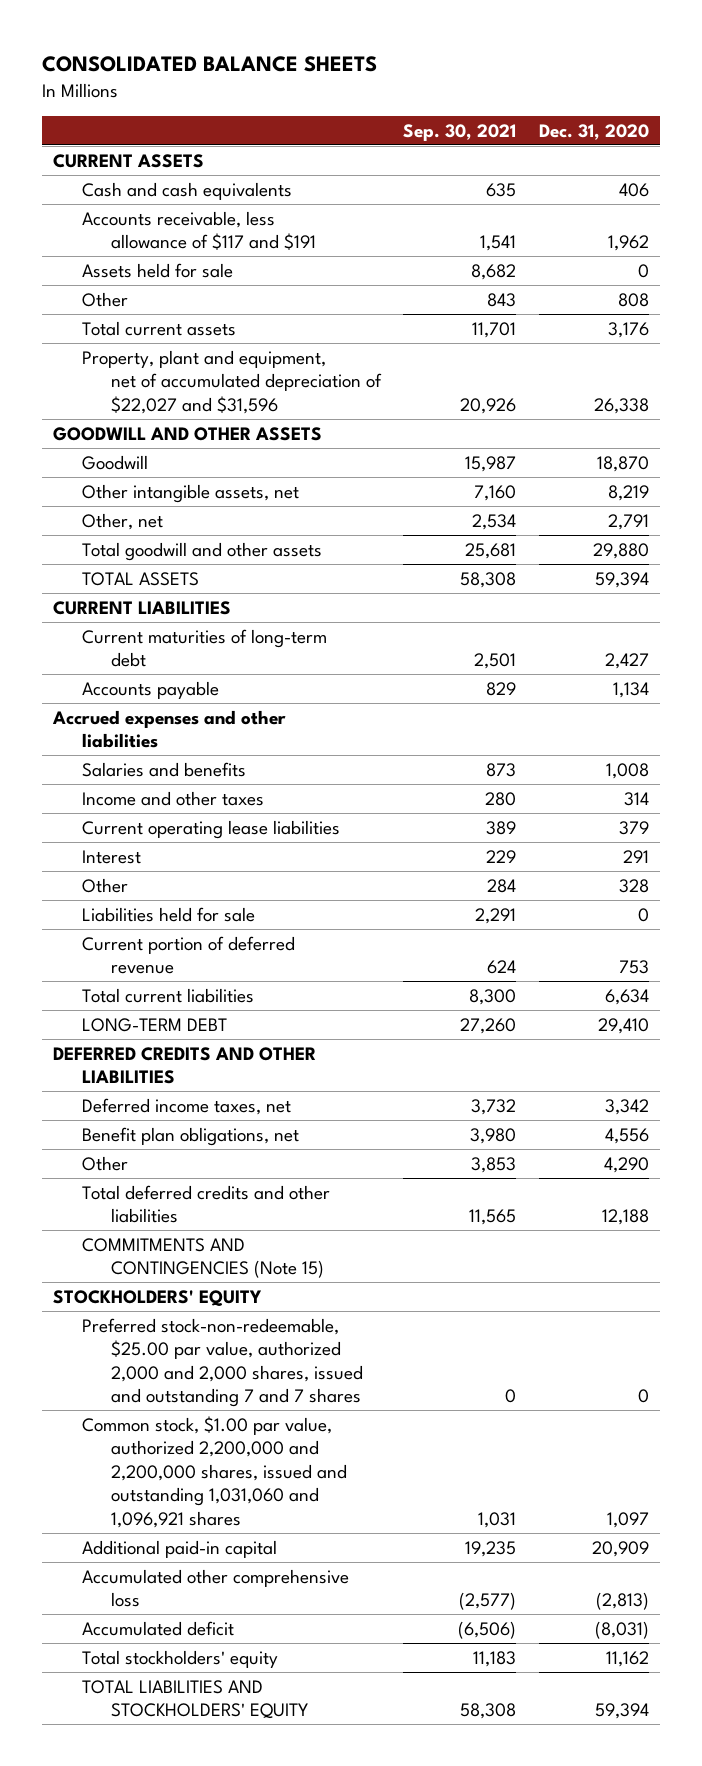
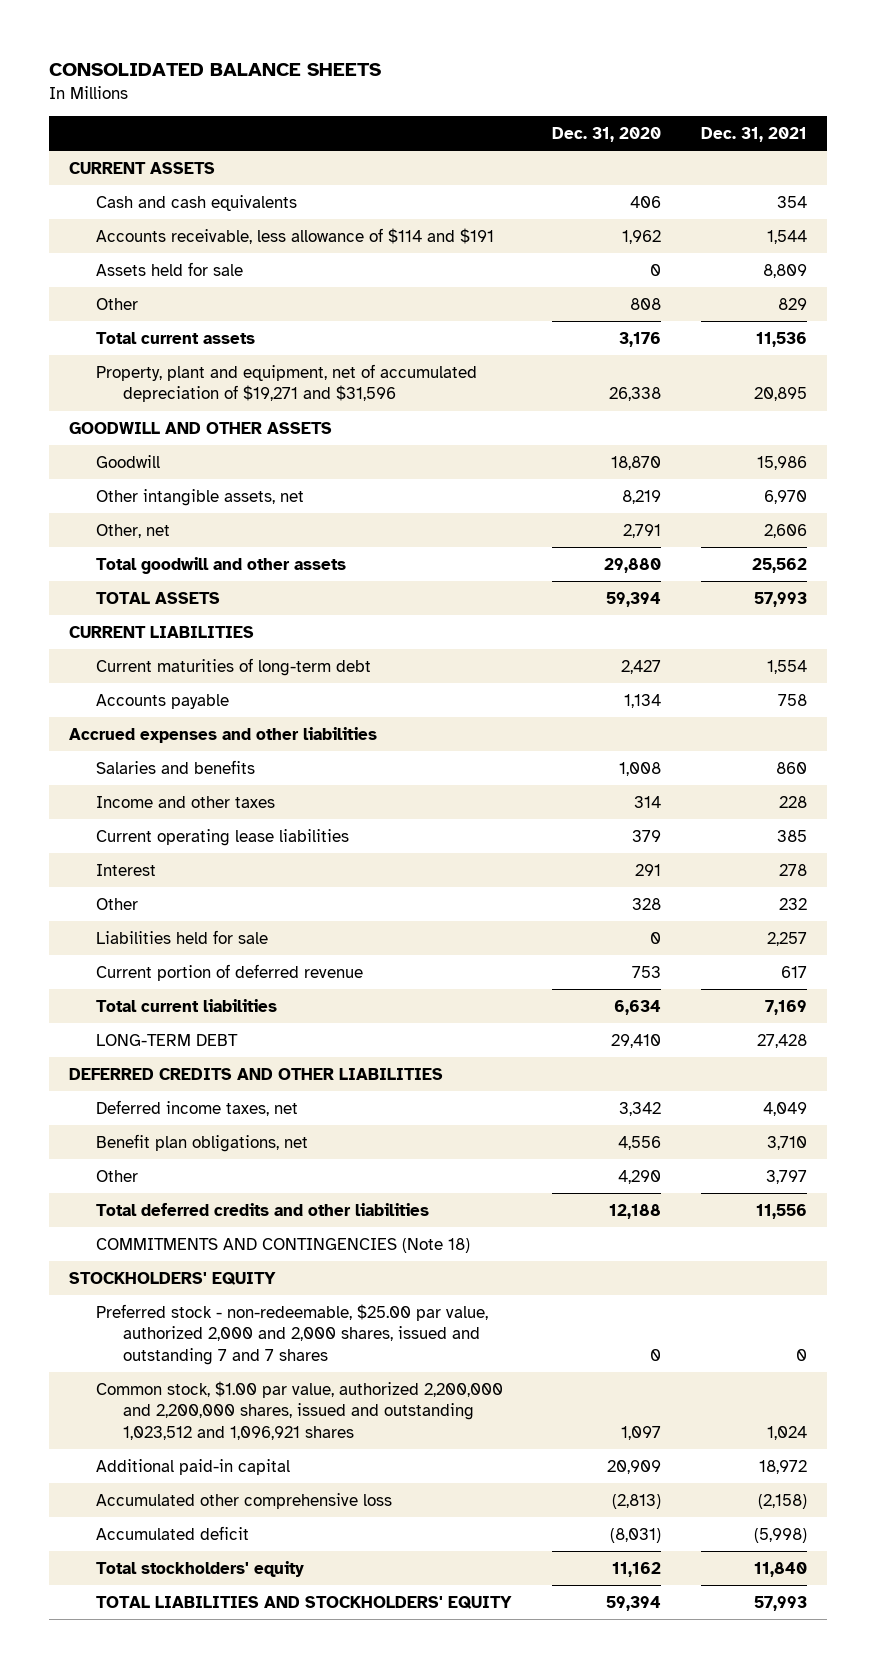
- | Sep. 30, 2021 | Dec. 31, 2020
+ | Dec. 31, 2020 | Dec. 31, 2021
- Accounts receivable, less allowance of $117 and $191 | 1,541 | 1,962
+ Accounts receivable, less allowance of $114 and $191 | 1,962 | 1,544
- Property, plant and equipment, net of accumulated depreciation of $22,027 and $31,596 | 20,926 | 26,338
+ Property, plant and equipment, net of accumulated depreciation of $19,271 and $31,596 | 26,338 | 20,895
- COMMITMENTS AND CONTINGENCIES (Note 15)
+ COMMITMENTS AND CONTINGENCIES (Note 18)
- Preferred stock-non-redeemable, $25.00 par value, authorized 2,000 and 2,000 shares, issued and outstanding 7 and 7 shares | 0 | 0
- Common stock, $1.00 par value, authorized 2,200,000 and 2,200,000 shares, issued and outstanding 1,031,060 and 1,096,921 shares | 1,031 | 1,097
+ Preferred stock - non-redeemable, $25.00 par value, authorized 2,000 and 2,000 shares, issued and outstanding 7 and 7 shares | 0 | 0
+ Common stock, $1.00 par value, authorized 2,200,000 and 2,200,000 shares, issued and outstanding 1,023,512 and 1,096,921 shares | 1,097 | 1,024

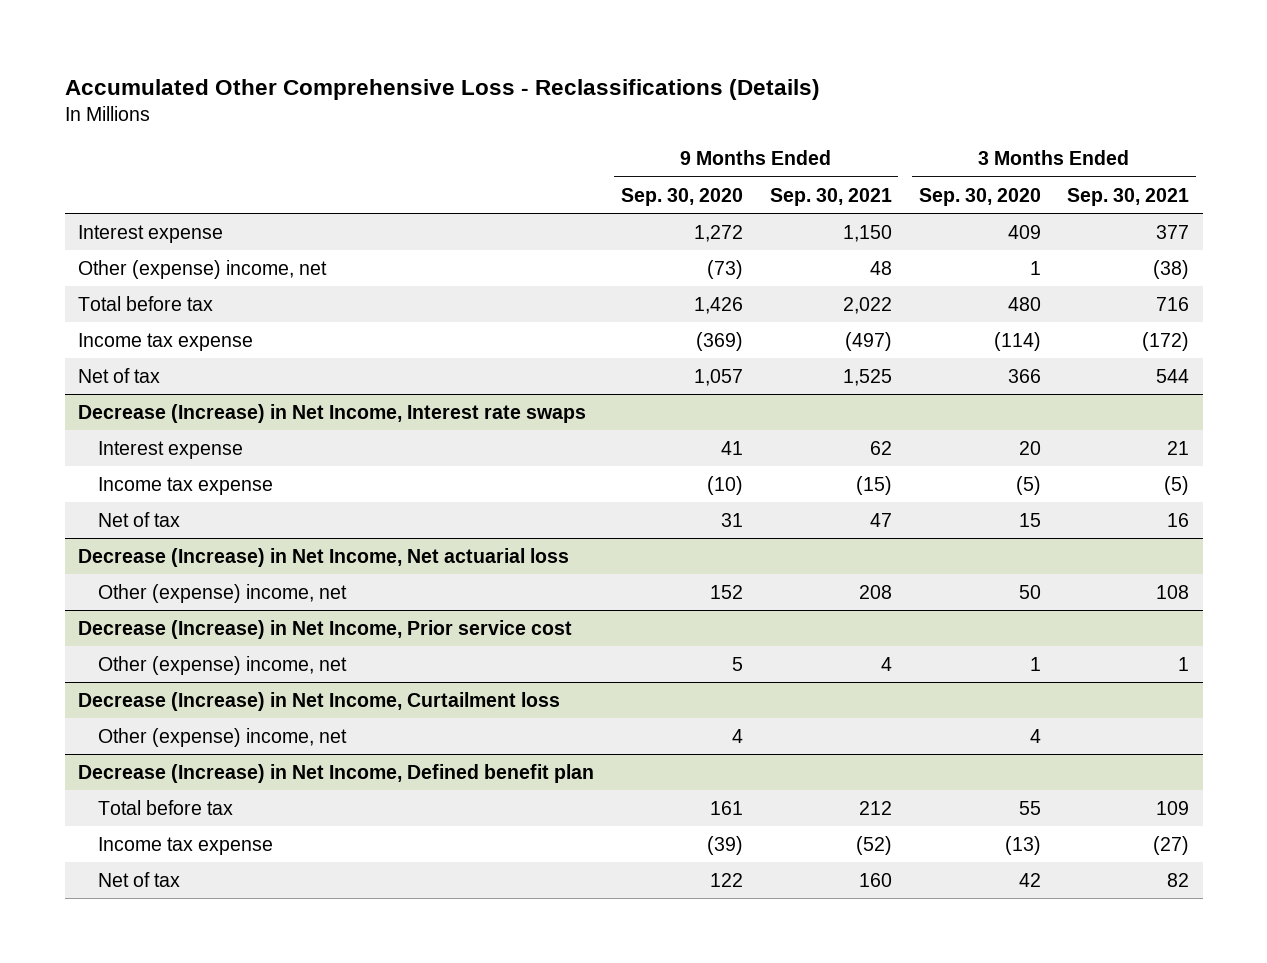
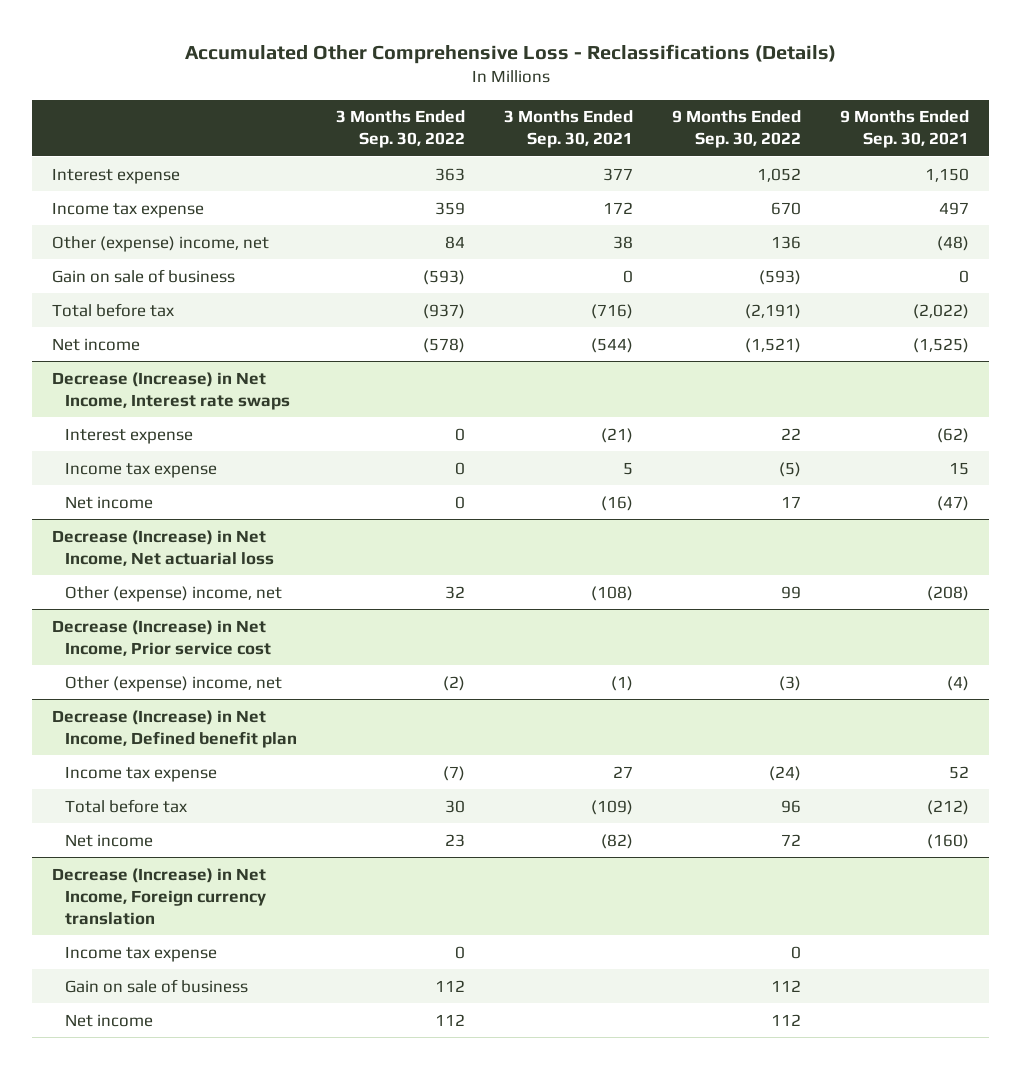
- | 9 Months Ended Sep. 30, 2020 | 9 Months Ended Sep. 30, 2021 | 3 Months Ended Sep. 30, 2020 | 3 Months Ended Sep. 30, 2021
+ | 3 Months Ended Sep. 30, 2022 | 3 Months Ended Sep. 30, 2021 | 9 Months Ended Sep. 30, 2022 | 9 Months Ended Sep. 30, 2021
- Other (expense) income, net | (73) | 48 | 1 | (38)
- Total before tax | 1,426 | 2,022 | 480 | 716
- Income tax expense | (369) | (497) | (114) | (172)
- Net of tax | 1,057 | 1,525 | 366 | 544
+ Income tax expense | 359 | 172 | 670 | 497
+ Other (expense) income, net | 84 | 38 | 136 | (48)
+ Gain on sale of business | (593) | 0 | (593) | 0
+ Total before tax | (937) | (716) | (2,191) | (2,022)
+ Net income | (578) | (544) | (1,521) | (1,525)
@ Decrease (Increase) in Net Income, Interest rate swaps
- Interest expense | 41 | 62 | 20 | 21
- Income tax expense | (10) | (15) | (5) | (5)
- Net of tax | 31 | 47 | 15 | 16
+ Interest expense | 0 | (21) | 22 | (62)
+ Income tax expense | 0 | 5 | (5) | 15
+ Net income | 0 | (16) | 17 | (47)
@ Decrease (Increase) in Net Income, Net actuarial loss
- Other (expense) income, net | 152 | 208 | 50 | 108
+ Other (expense) income, net | 32 | (108) | 99 | (208)
@ Decrease (Increase) in Net Income, Prior service cost
- Other (expense) income, net | 5 | 4 | 1 | 1
- Decrease (Increase) in Net Income, Curtailment loss
- Other (expense) income, net | 4 | | 4 |
@ Decrease (Increase) in Net Income, Prior service cost
+ Other (expense) income, net | (2) | (1) | (3) | (4)
@ Decrease (Increase) in Net Income, Defined benefit plan
- Total before tax | 161 | 212 | 55 | 109
- Income tax expense | (39) | (52) | (13) | (27)
- Net of tax | 122 | 160 | 42 | 82
+ Income tax expense | (7) | 27 | (24) | 52
+ Total before tax | 30 | (109) | 96 | (212)
+ Net income | 23 | (82) | 72 | (160)
+ Decrease (Increase) in Net Income, Foreign currency translation
+ Income tax expense | 0 | | 0 |
+ Gain on sale of business | 112 | | 112 |
+ Net income | 112 | | 112 |

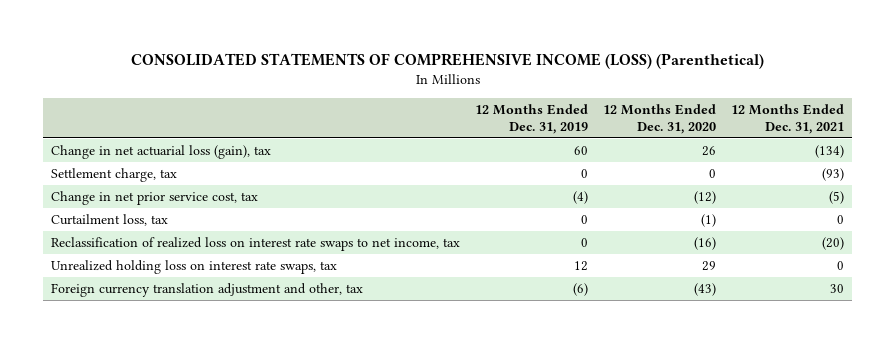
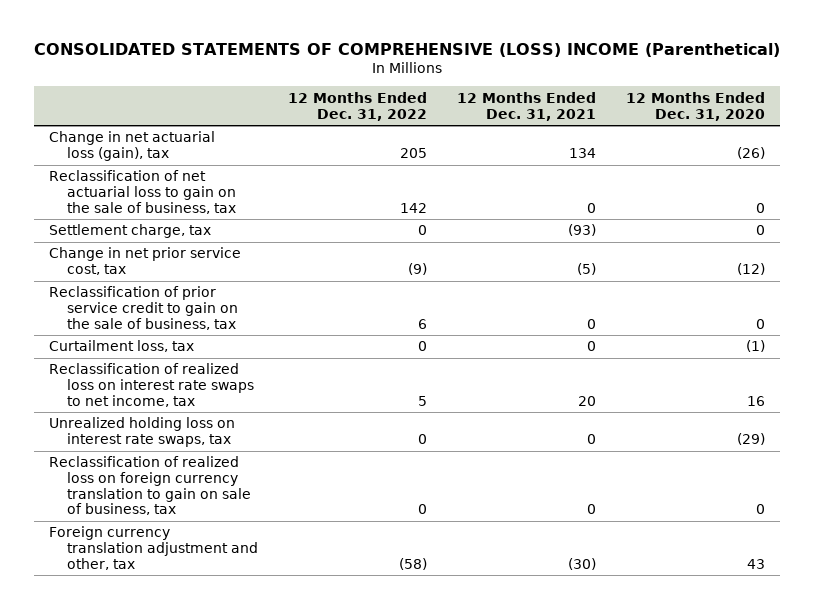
- CONSOLIDATED STATEMENTS OF COMPREHENSIVE INCOME (LOSS) (Parenthetical)
+ CONSOLIDATED STATEMENTS OF COMPREHENSIVE (LOSS) INCOME (Parenthetical)
- | 12 Months Ended Dec. 31, 2019 | 12 Months Ended Dec. 31, 2020 | 12 Months Ended Dec. 31, 2021
+ | 12 Months Ended Dec. 31, 2022 | 12 Months Ended Dec. 31, 2021 | 12 Months Ended Dec. 31, 2020
- Change in net actuarial loss (gain), tax | 60 | 26 | (134)
+ Change in net actuarial loss (gain), tax | 205 | 134 | (26)
+ Reclassification of net actuarial loss to gain on the sale of business, tax | 142 | 0 | 0
+ Reclassification of prior service credit to gain on the sale of business, tax | 6 | 0 | 0
- Reclassification of realized loss on interest rate swaps to net income, tax | 0 | (16) | (20)
- Unrealized holding loss on interest rate swaps, tax | 12 | 29 | 0
- Foreign currency translation adjustment and other, tax | (6) | (43) | 30
+ Reclassification of realized loss on interest rate swaps to net income, tax | 5 | 20 | 16
+ Unrealized holding loss on interest rate swaps, tax | 0 | 0 | (29)
+ Reclassification of realized loss on foreign currency translation to gain on sale of business, tax | 0 | 0 | 0
+ Foreign currency translation adjustment and other, tax | (58) | (30) | 43

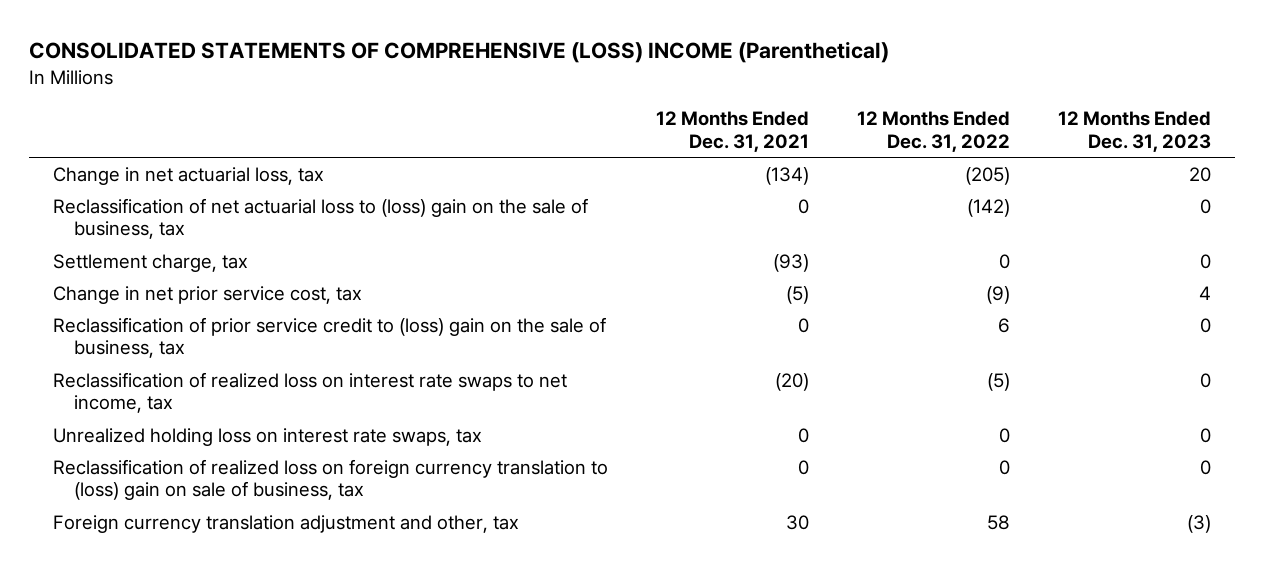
- | 12 Months Ended Dec. 31, 2022 | 12 Months Ended Dec. 31, 2021 | 12 Months Ended Dec. 31, 2020
+ | 12 Months Ended Dec. 31, 2021 | 12 Months Ended Dec. 31, 2022 | 12 Months Ended Dec. 31, 2023
- Change in net actuarial loss (gain), tax | 205 | 134 | (26)
- Reclassification of net actuarial loss to gain on the sale of business, tax | 142 | 0 | 0
+ Change in net actuarial loss, tax | (134) | (205) | 20
+ Reclassification of net actuarial loss to (loss) gain on the sale of business, tax | 0 | (142) | 0
- Reclassification of prior service credit to gain on the sale of business, tax | 6 | 0 | 0
- Curtailment loss, tax | 0 | 0 | (1)
- Reclassification of realized loss on interest rate swaps to net income, tax | 5 | 20 | 16
+ Reclassification of prior service credit to (loss) gain on the sale of business, tax | 0 | 6 | 0
+ Reclassification of realized loss on interest rate swaps to net income, tax | (20) | (5) | 0
- Reclassification of realized loss on foreign currency translation to gain on sale of business, tax | 0 | 0 | 0
- Foreign currency translation adjustment and other, tax | (58) | (30) | 43
+ Reclassification of realized loss on foreign currency translation to (loss) gain on sale of business, tax | 0 | 0 | 0
+ Foreign currency translation adjustment and other, tax | 30 | 58 | (3)

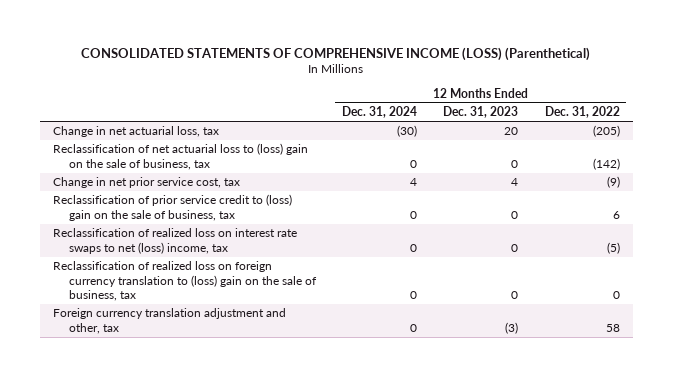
- CONSOLIDATED STATEMENTS OF COMPREHENSIVE (LOSS) INCOME (Parenthetical)
+ CONSOLIDATED STATEMENTS OF COMPREHENSIVE INCOME (LOSS) (Parenthetical)
- | 12 Months Ended Dec. 31, 2021 | 12 Months Ended Dec. 31, 2022 | 12 Months Ended Dec. 31, 2023
+ | 12 Months Ended Dec. 31, 2024 | 12 Months Ended Dec. 31, 2023 | 12 Months Ended Dec. 31, 2022
- Settlement charge, tax | (93) | 0 | 0
- Reclassification of realized loss on interest rate swaps to net income, tax | (20) | (5) | 0
- Unrealized holding loss on interest rate swaps, tax | 0 | 0 | 0
- Reclassification of realized loss on foreign currency translation to (loss) gain on sale of business, tax | 0 | 0 | 0
+ Reclassification of realized loss on interest rate swaps to net (loss) income, tax | 0 | 0 | (5)
+ Reclassification of realized loss on foreign currency translation to (loss) gain on the sale of business, tax | 0 | 0 | 0

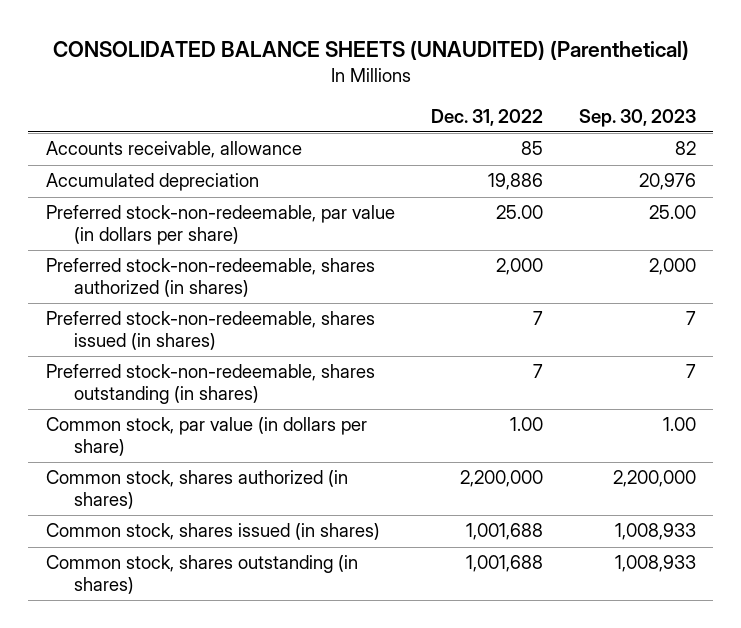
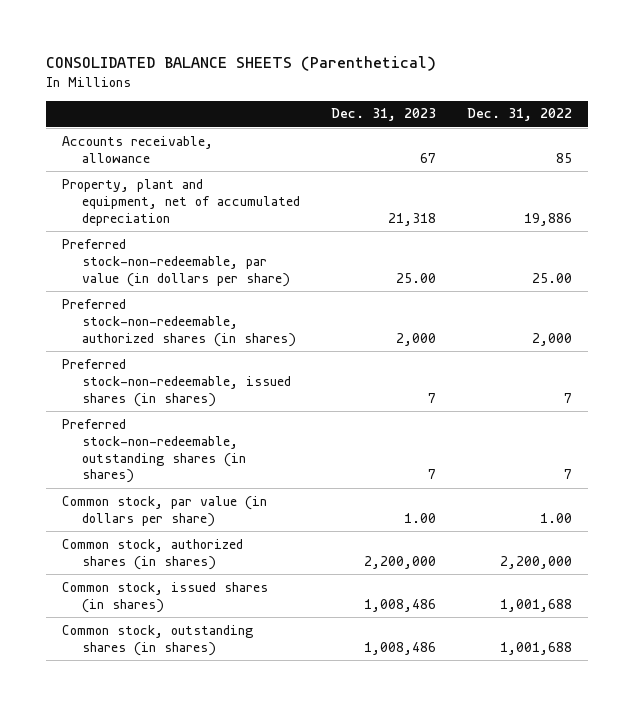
- CONSOLIDATED BALANCE SHEETS (UNAUDITED) (Parenthetical)
+ CONSOLIDATED BALANCE SHEETS (Parenthetical)
- | Dec. 31, 2022 | Sep. 30, 2023
+ | Dec. 31, 2023 | Dec. 31, 2022
- Accumulated depreciation | 19,886 | 20,976
+ Property, plant and equipment, net of accumulated depreciation | 21,318 | 19,886
- Preferred stock-non-redeemable, shares authorized (in shares) | 2,000 | 2,000
- Preferred stock-non-redeemable, shares issued (in shares) | 7 | 7
- Preferred stock-non-redeemable, shares outstanding (in shares) | 7 | 7
+ Preferred stock-non-redeemable, authorized shares (in shares) | 2,000 | 2,000
+ Preferred stock-non-redeemable, issued shares (in shares) | 7 | 7
+ Preferred stock-non-redeemable, outstanding shares (in shares) | 7 | 7
- Common stock, shares authorized (in shares) | 2,200,000 | 2,200,000
- Common stock, shares issued (in shares) | 1,001,688 | 1,008,933
- Common stock, shares outstanding (in shares) | 1,001,688 | 1,008,933
+ Common stock, authorized shares (in shares) | 2,200,000 | 2,200,000
+ Common stock, issued shares (in shares) | 1,008,486 | 1,001,688
+ Common stock, outstanding shares (in shares) | 1,008,486 | 1,001,688

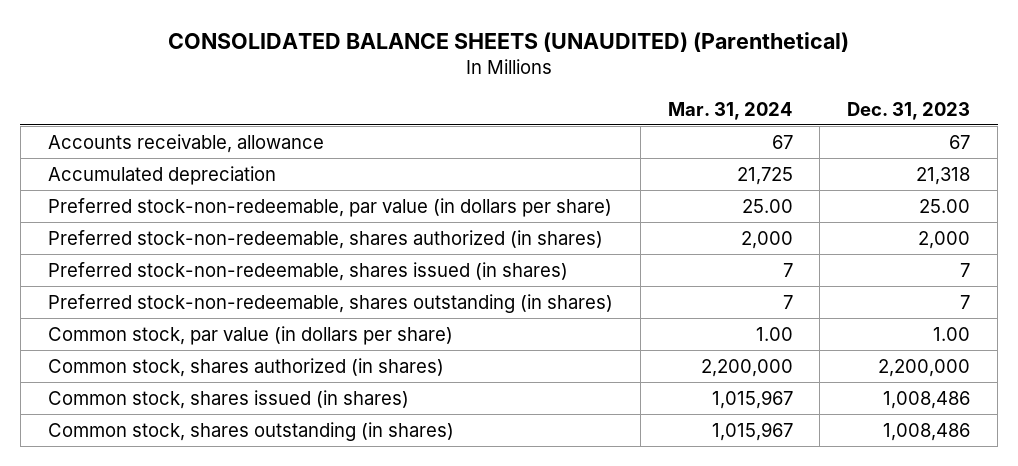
- CONSOLIDATED BALANCE SHEETS (Parenthetical)
+ CONSOLIDATED BALANCE SHEETS (UNAUDITED) (Parenthetical)
- | Dec. 31, 2023 | Dec. 31, 2022
+ | Mar. 31, 2024 | Dec. 31, 2023
- Property, plant and equipment, net of accumulated depreciation | 21,318 | 19,886
+ Accumulated depreciation | 21,725 | 21,318
- Preferred stock-non-redeemable, authorized shares (in shares) | 2,000 | 2,000
- Preferred stock-non-redeemable, issued shares (in shares) | 7 | 7
- Preferred stock-non-redeemable, outstanding shares (in shares) | 7 | 7
+ Preferred stock-non-redeemable, shares authorized (in shares) | 2,000 | 2,000
+ Preferred stock-non-redeemable, shares issued (in shares) | 7 | 7
+ Preferred stock-non-redeemable, shares outstanding (in shares) | 7 | 7
- Common stock, authorized shares (in shares) | 2,200,000 | 2,200,000
- Common stock, issued shares (in shares) | 1,008,486 | 1,001,688
- Common stock, outstanding shares (in shares) | 1,008,486 | 1,001,688
+ Common stock, shares authorized (in shares) | 2,200,000 | 2,200,000
+ Common stock, shares issued (in shares) | 1,015,967 | 1,008,486
+ Common stock, shares outstanding (in shares) | 1,015,967 | 1,008,486

